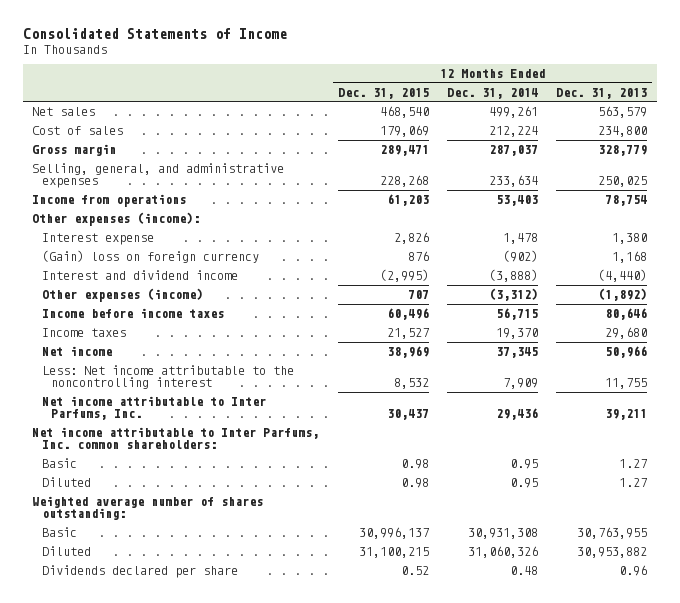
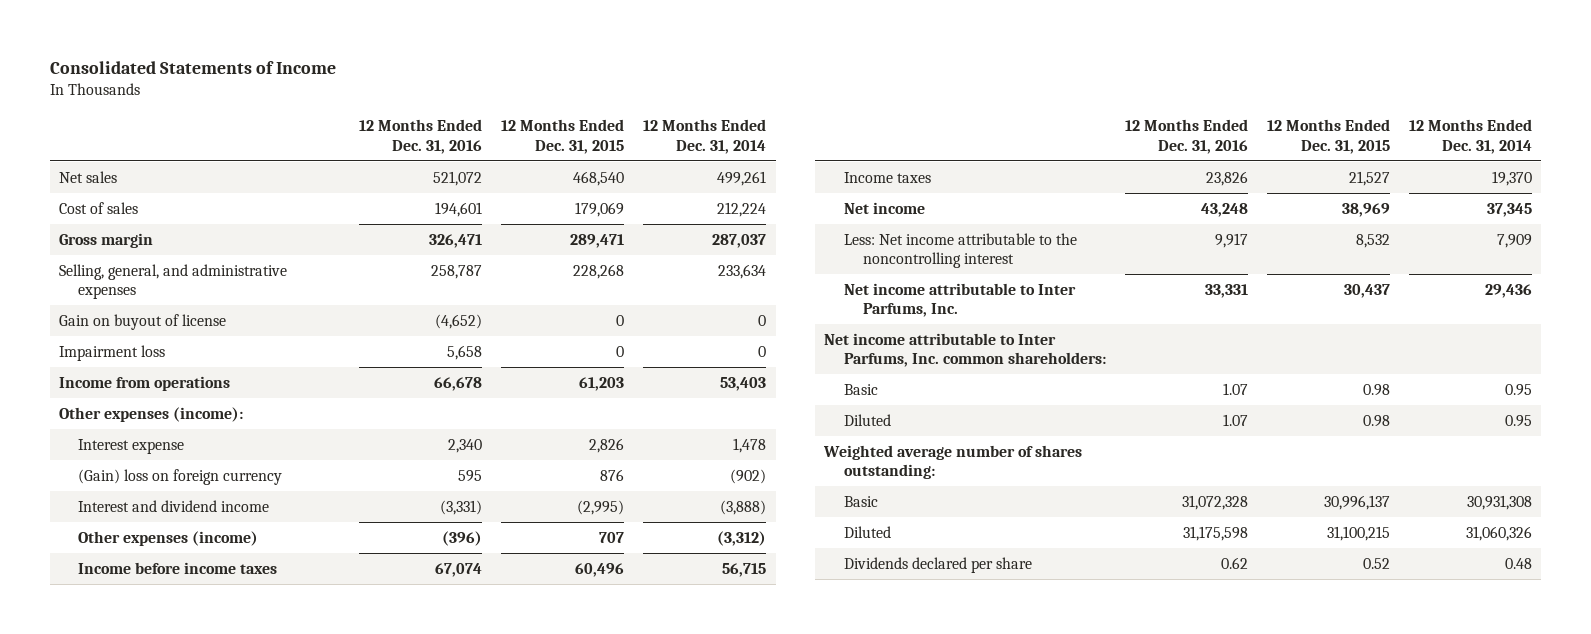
- | 12 Months Ended Dec. 31, 2015 | 12 Months Ended Dec. 31, 2014 | 12 Months Ended Dec. 31, 2013
+ | 12 Months Ended Dec. 31, 2016 | 12 Months Ended Dec. 31, 2015 | 12 Months Ended Dec. 31, 2014
+ Gain on buyout of license | (4,652) | 0 | 0
+ Impairment loss | 5,658 | 0 | 0

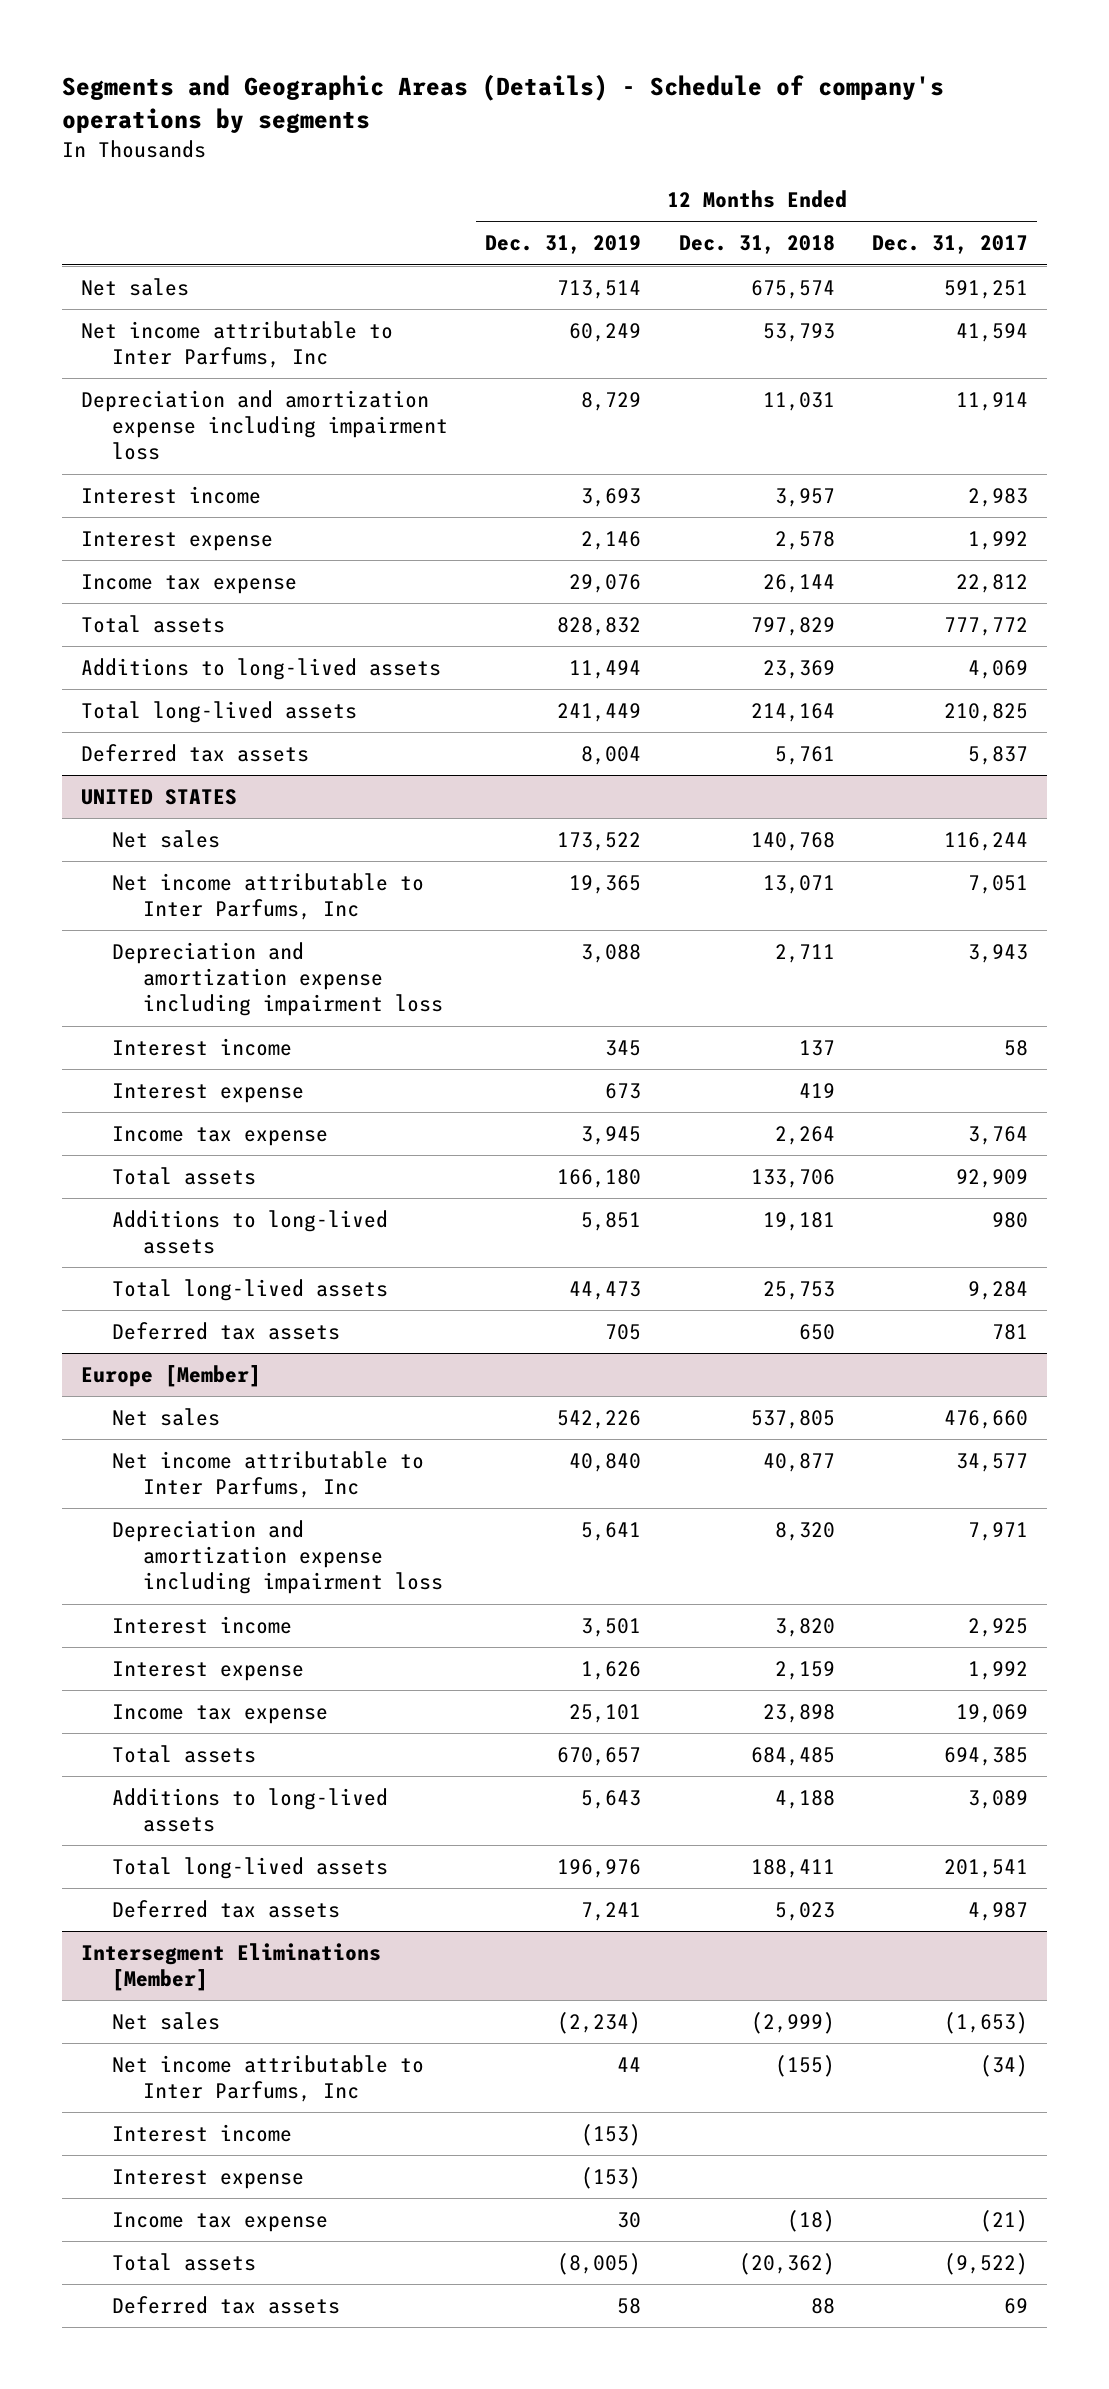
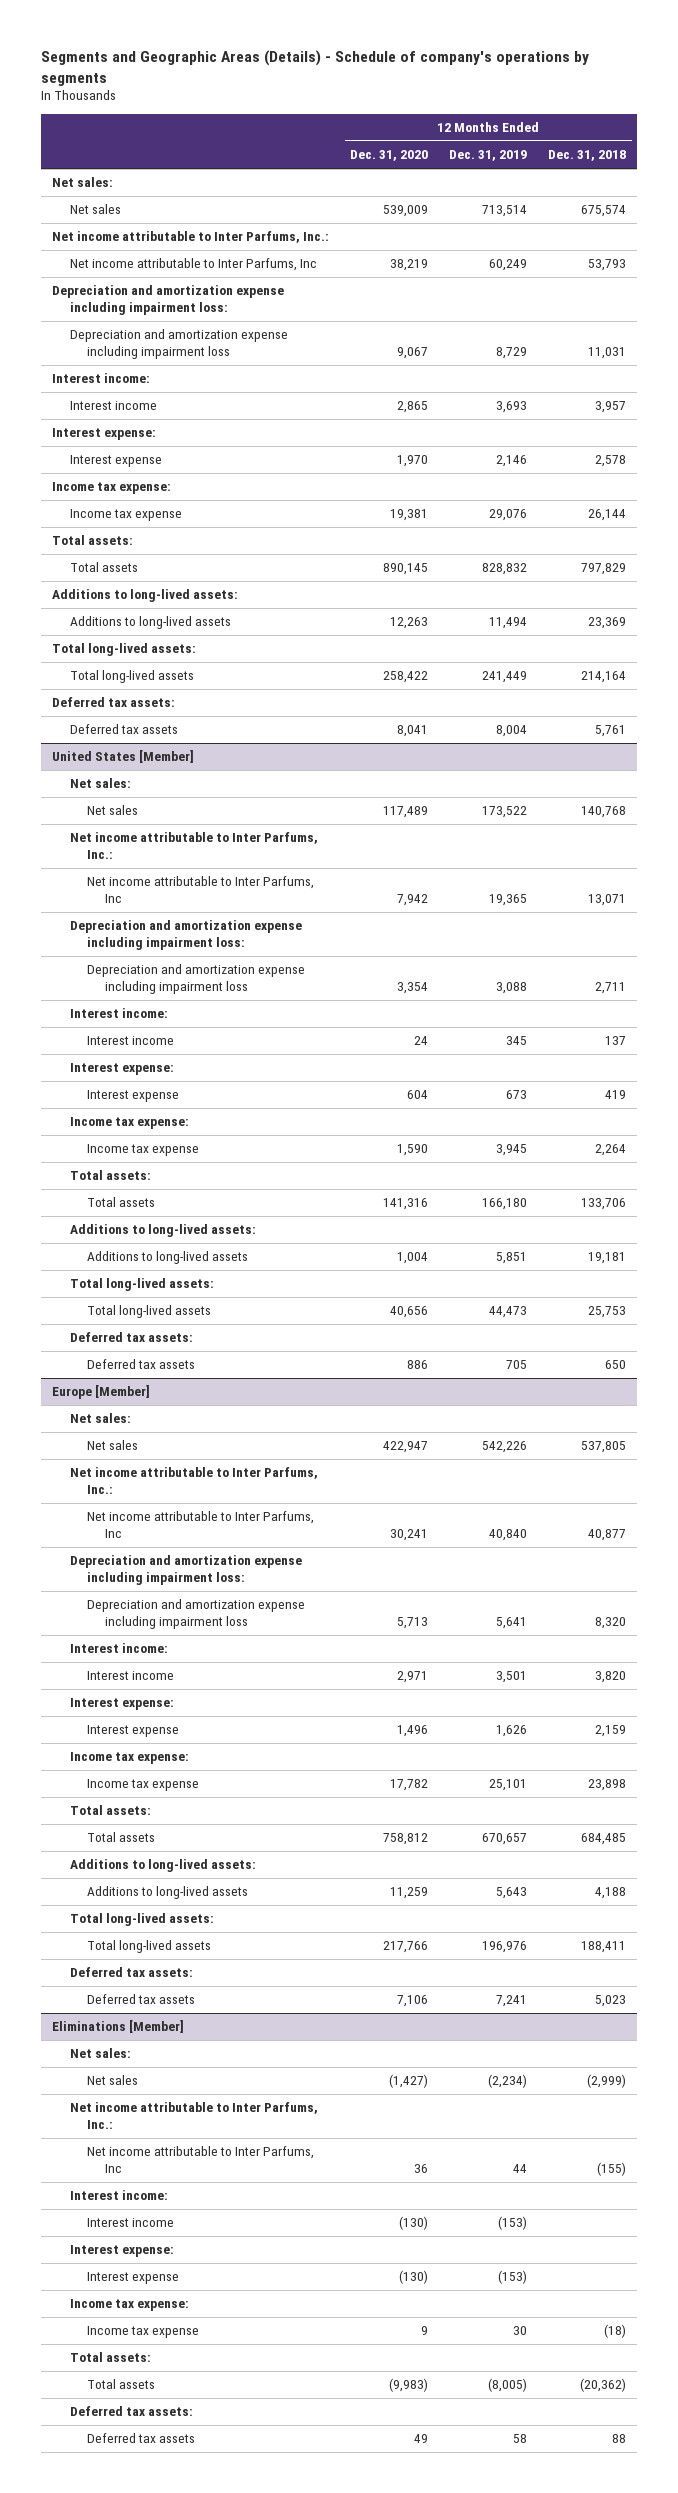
- | 12 Months Ended Dec. 31, 2019 | 12 Months Ended Dec. 31, 2018 | 12 Months Ended Dec. 31, 2017
+ | 12 Months Ended Dec. 31, 2020 | 12 Months Ended Dec. 31, 2019 | 12 Months Ended Dec. 31, 2018
+ Net sales:
+ Net income attributable to Inter Parfums, Inc.:
+ Depreciation and amortization expense including impairment loss:
+ Interest income:
+ Interest expense:
+ Income tax expense:
+ Total assets:
+ Additions to long-lived assets:
+ Total long-lived assets:
+ Deferred tax assets:
- UNITED STATES
+ United States [Member]
+ Net sales:
+ Net income attributable to Inter Parfums, Inc.:
+ Depreciation and amortization expense including impairment loss:
+ Interest income:
+ Interest expense:
+ Income tax expense:
+ Total assets:
+ Additions to long-lived assets:
+ Total long-lived assets:
+ Deferred tax assets:
@ Europe [Member]
+ Net sales:
+ Net income attributable to Inter Parfums, Inc.:
+ Depreciation and amortization expense including impairment loss:
+ Interest income:
+ Interest expense:
+ Income tax expense:
+ Total assets:
+ Additions to long-lived assets:
+ Total long-lived assets:
+ Deferred tax assets:
- Intersegment Eliminations [Member]
+ Eliminations [Member]
+ Net sales:
+ Net income attributable to Inter Parfums, Inc.:
+ Interest income:
+ Interest expense:
+ Income tax expense:
+ Total assets:
+ Deferred tax assets:

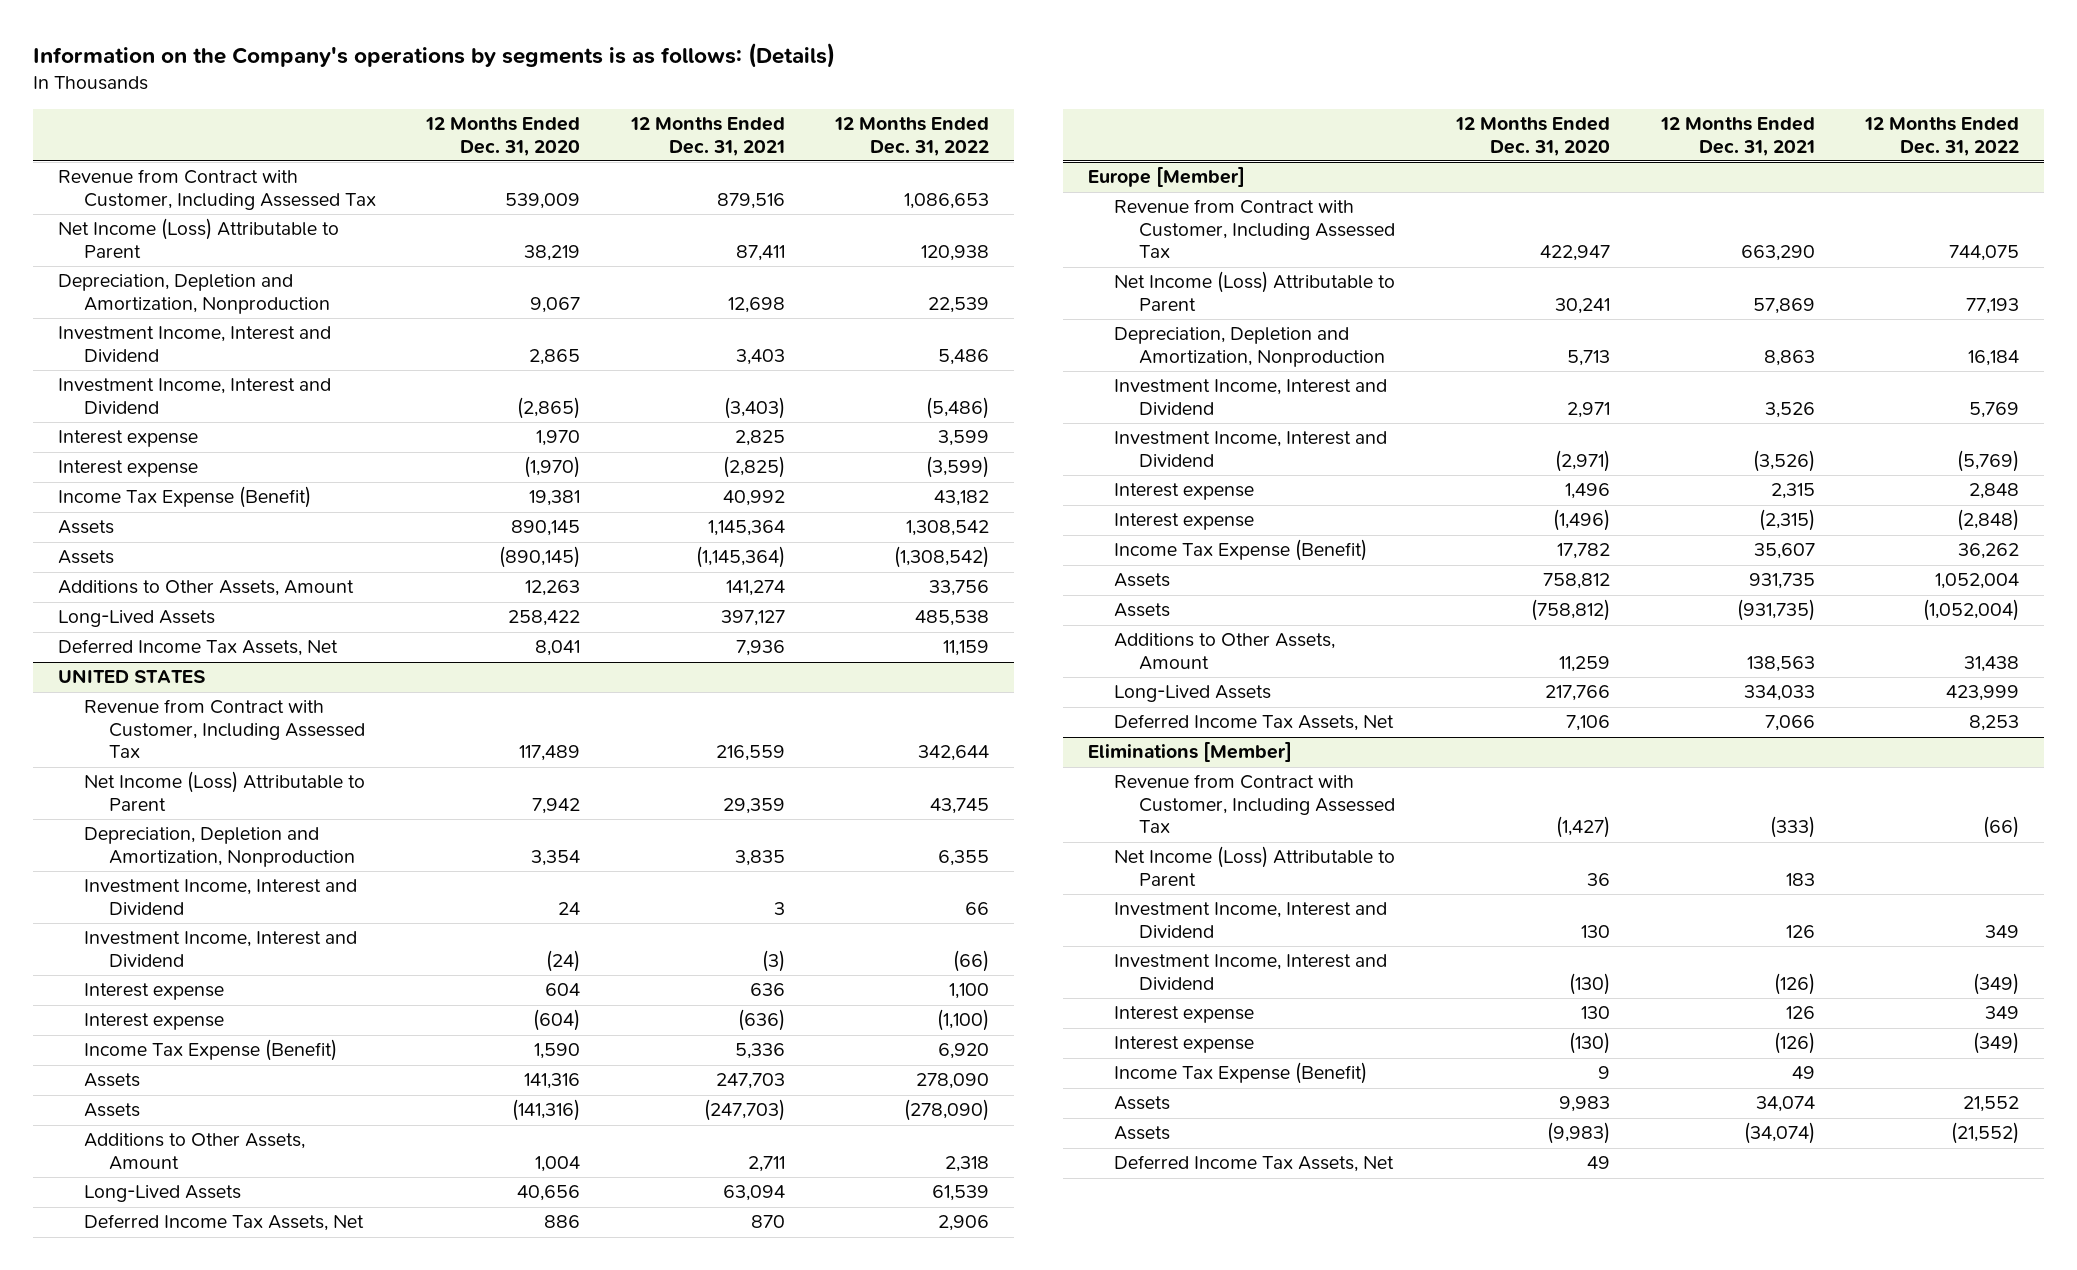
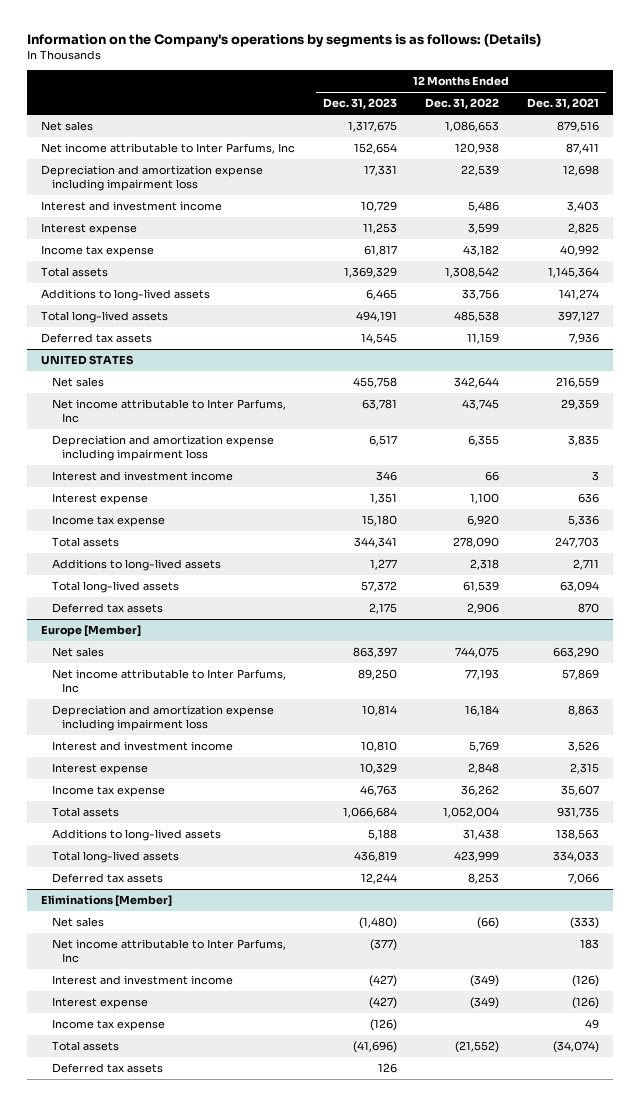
- | 12 Months Ended Dec. 31, 2020 | 12 Months Ended Dec. 31, 2021 | 12 Months Ended Dec. 31, 2022
+ | 12 Months Ended Dec. 31, 2023 | 12 Months Ended Dec. 31, 2022 | 12 Months Ended Dec. 31, 2021
- Revenue from Contract with Customer, Including Assessed Tax | 539,009 | 879,516 | 1,086,653
- Net Income (Loss) Attributable to Parent | 38,219 | 87,411 | 120,938
- Depreciation, Depletion and Amortization, Nonproduction | 9,067 | 12,698 | 22,539
- Investment Income, Interest and Dividend | 2,865 | 3,403 | 5,486
- Investment Income, Interest and Dividend | (2,865) | (3,403) | (5,486)
+ Net sales | 1,317,675 | 1,086,653 | 879,516
+ Net income attributable to Inter Parfums, Inc | 152,654 | 120,938 | 87,411
+ Depreciation and amortization expense including impairment loss | 17,331 | 22,539 | 12,698
+ Interest and investment income | 10,729 | 5,486 | 3,403
- Interest expense | (1,970) | (2,825) | (3,599)
- Income Tax Expense (Benefit) | 19,381 | 40,992 | 43,182
- Assets | 890,145 | 1,145,364 | 1,308,542
- Assets | (890,145) | (1,145,364) | (1,308,542)
- Additions to Other Assets, Amount | 12,263 | 141,274 | 33,756
- Long-Lived Assets | 258,422 | 397,127 | 485,538
- Deferred Income Tax Assets, Net | 8,041 | 7,936 | 11,159
+ Income tax expense | 61,817 | 43,182 | 40,992
+ Total assets | 1,369,329 | 1,308,542 | 1,145,364
+ Additions to long-lived assets | 6,465 | 33,756 | 141,274
+ Total long-lived assets | 494,191 | 485,538 | 397,127
+ Deferred tax assets | 14,545 | 11,159 | 7,936
@ UNITED STATES
- Revenue from Contract with Customer, Including Assessed Tax | 117,489 | 216,559 | 342,644
- Net Income (Loss) Attributable to Parent | 7,942 | 29,359 | 43,745
- Depreciation, Depletion and Amortization, Nonproduction | 3,354 | 3,835 | 6,355
- Investment Income, Interest and Dividend | 24 | 3 | 66
- Investment Income, Interest and Dividend | (24) | (3) | (66)
+ Net sales | 455,758 | 342,644 | 216,559
+ Net income attributable to Inter Parfums, Inc | 63,781 | 43,745 | 29,359
+ Depreciation and amortization expense including impairment loss | 6,517 | 6,355 | 3,835
+ Interest and investment income | 346 | 66 | 3
- Interest expense | (604) | (636) | (1,100)
- Income Tax Expense (Benefit) | 1,590 | 5,336 | 6,920
- Assets | 141,316 | 247,703 | 278,090
- Assets | (141,316) | (247,703) | (278,090)
- Additions to Other Assets, Amount | 1,004 | 2,711 | 2,318
- Long-Lived Assets | 40,656 | 63,094 | 61,539
- Deferred Income Tax Assets, Net | 886 | 870 | 2,906
+ Income tax expense | 15,180 | 6,920 | 5,336
+ Total assets | 344,341 | 278,090 | 247,703
+ Additions to long-lived assets | 1,277 | 2,318 | 2,711
+ Total long-lived assets | 57,372 | 61,539 | 63,094
+ Deferred tax assets | 2,175 | 2,906 | 870
@ Europe [Member]
- Revenue from Contract with Customer, Including Assessed Tax | 422,947 | 663,290 | 744,075
- Net Income (Loss) Attributable to Parent | 30,241 | 57,869 | 77,193
- Depreciation, Depletion and Amortization, Nonproduction | 5,713 | 8,863 | 16,184
- Investment Income, Interest and Dividend | 2,971 | 3,526 | 5,769
- Investment Income, Interest and Dividend | (2,971) | (3,526) | (5,769)
+ Net sales | 863,397 | 744,075 | 663,290
+ Net income attributable to Inter Parfums, Inc | 89,250 | 77,193 | 57,869
+ Depreciation and amortization expense including impairment loss | 10,814 | 16,184 | 8,863
+ Interest and investment income | 10,810 | 5,769 | 3,526
- Interest expense | (1,496) | (2,315) | (2,848)
- Income Tax Expense (Benefit) | 17,782 | 35,607 | 36,262
- Assets | 758,812 | 931,735 | 1,052,004
- Assets | (758,812) | (931,735) | (1,052,004)
- Additions to Other Assets, Amount | 11,259 | 138,563 | 31,438
- Long-Lived Assets | 217,766 | 334,033 | 423,999
- Deferred Income Tax Assets, Net | 7,106 | 7,066 | 8,253
+ Income tax expense | 46,763 | 36,262 | 35,607
+ Total assets | 1,066,684 | 1,052,004 | 931,735
+ Additions to long-lived assets | 5,188 | 31,438 | 138,563
+ Total long-lived assets | 436,819 | 423,999 | 334,033
+ Deferred tax assets | 12,244 | 8,253 | 7,066
@ Eliminations [Member]
- Revenue from Contract with Customer, Including Assessed Tax | (1,427) | (333) | (66)
- Net Income (Loss) Attributable to Parent | 36 | 183 |
- Investment Income, Interest and Dividend | 130 | 126 | 349
- Investment Income, Interest and Dividend | (130) | (126) | (349)
- Interest expense | 130 | 126 | 349
+ Net sales | (1,480) | (66) | (333)
+ Net income attributable to Inter Parfums, Inc | (377) | | 183
+ Interest and investment income | (427) | (349) | (126)
- Income Tax Expense (Benefit) | 9 | 49 |
- Assets | 9,983 | 34,074 | 21,552
- Assets | (9,983) | (34,074) | (21,552)
- Deferred Income Tax Assets, Net | 49 | |
+ Income tax expense | (126) | | 49
+ Total assets | (41,696) | (21,552) | (34,074)
+ Deferred tax assets | 126 | |

